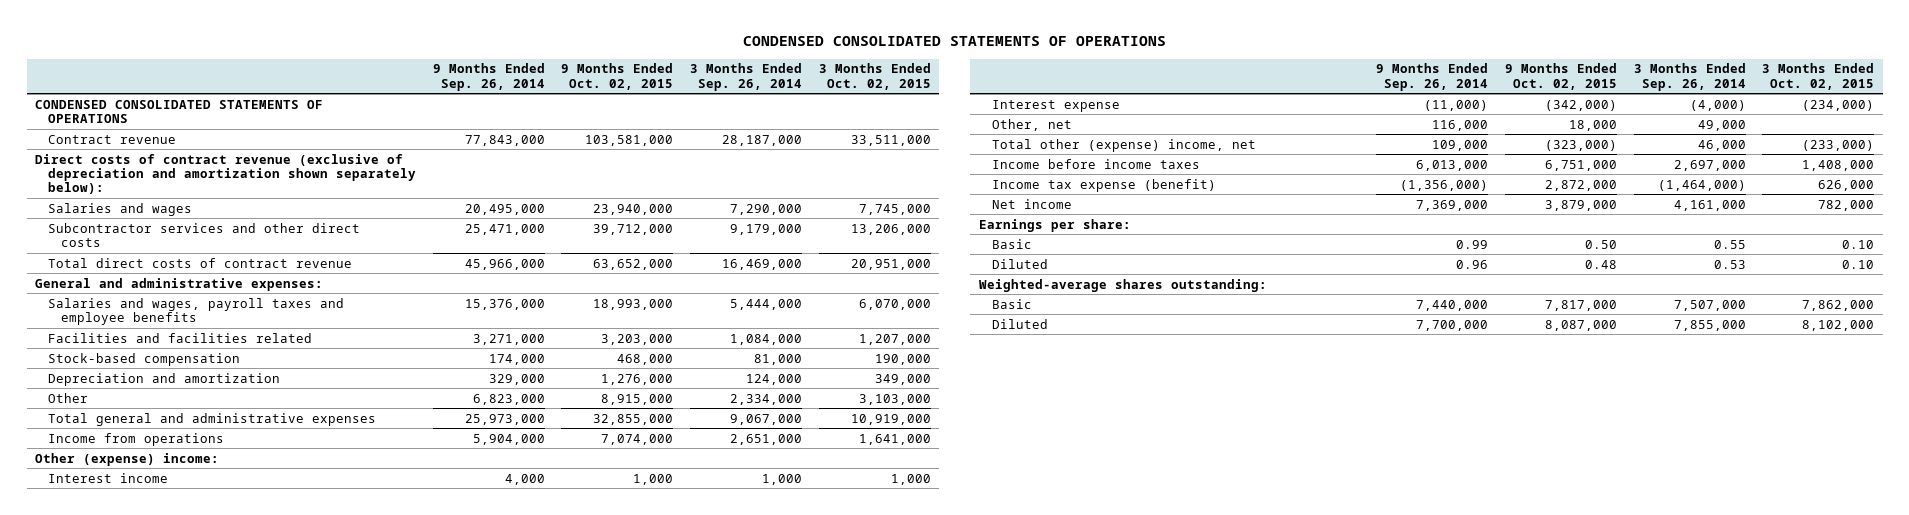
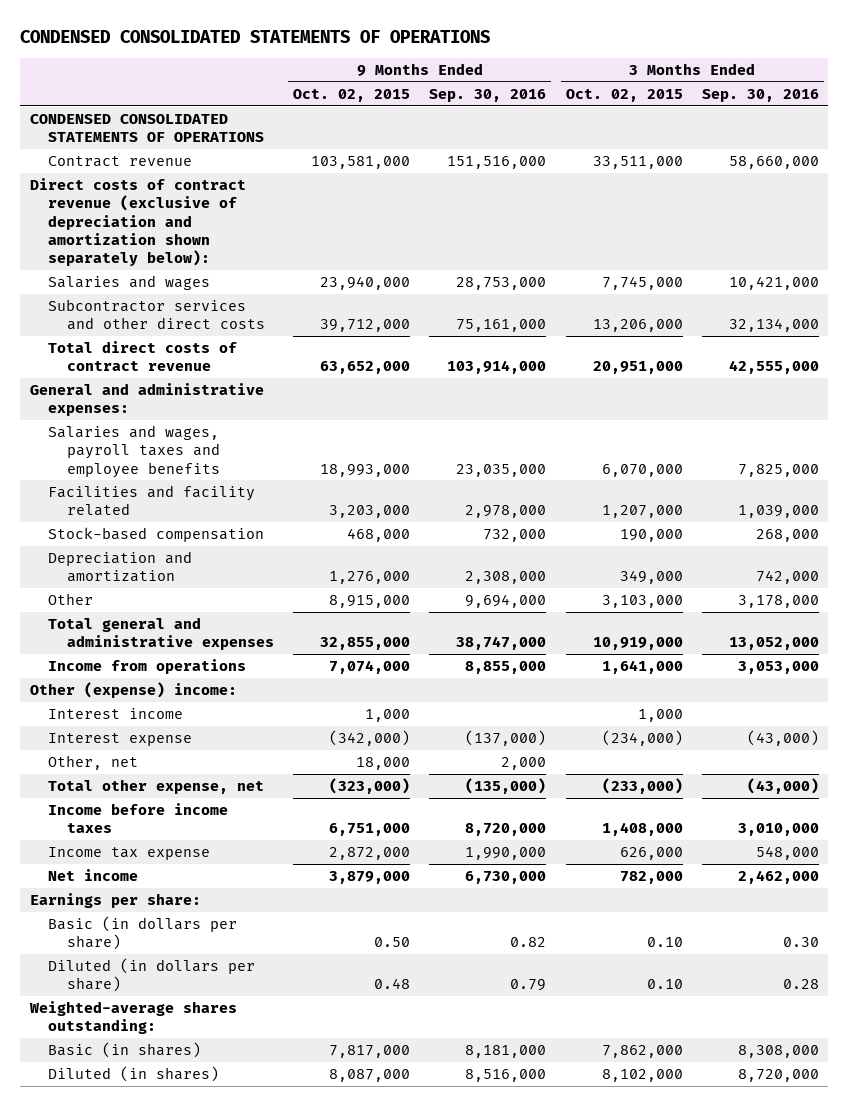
- | 9 Months Ended Sep. 26, 2014 | 9 Months Ended Oct. 02, 2015 | 3 Months Ended Sep. 26, 2014 | 3 Months Ended Oct. 02, 2015
+ | 9 Months Ended Oct. 02, 2015 | 9 Months Ended Sep. 30, 2016 | 3 Months Ended Oct. 02, 2015 | 3 Months Ended Sep. 30, 2016
- Facilities and facilities related | 3,271,000 | 3,203,000 | 1,084,000 | 1,207,000
+ Facilities and facility related | 3,203,000 | 2,978,000 | 1,207,000 | 1,039,000
- Total other (expense) income, net | 109,000 | (323,000) | 46,000 | (233,000)
+ Total other expense, net | (323,000) | (135,000) | (233,000) | (43,000)
- Income tax expense (benefit) | (1,356,000) | 2,872,000 | (1,464,000) | 626,000
+ Income tax expense | 2,872,000 | 1,990,000 | 626,000 | 548,000
- Basic | 0.99 | 0.50 | 0.55 | 0.10
- Diluted | 0.96 | 0.48 | 0.53 | 0.10
+ Basic (in dollars per share) | 0.50 | 0.82 | 0.10 | 0.30
+ Diluted (in dollars per share) | 0.48 | 0.79 | 0.10 | 0.28
- Basic | 7,440,000 | 7,817,000 | 7,507,000 | 7,862,000
- Diluted | 7,700,000 | 8,087,000 | 7,855,000 | 8,102,000
+ Basic (in shares) | 7,817,000 | 8,181,000 | 7,862,000 | 8,308,000
+ Diluted (in shares) | 8,087,000 | 8,516,000 | 8,102,000 | 8,720,000

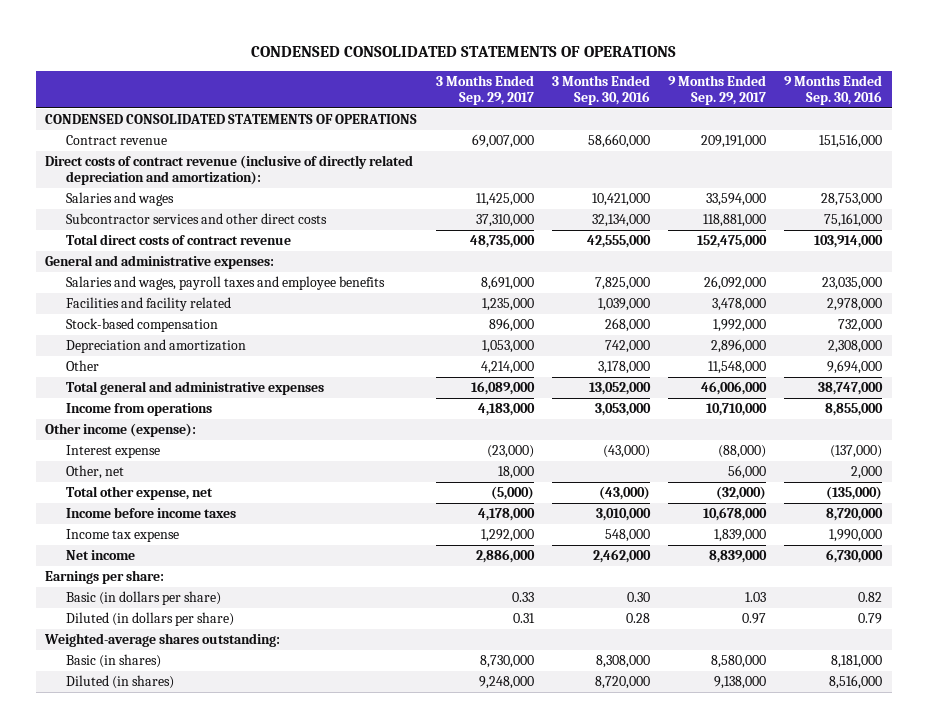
- | 9 Months Ended Oct. 02, 2015 | 9 Months Ended Sep. 30, 2016 | 3 Months Ended Oct. 02, 2015 | 3 Months Ended Sep. 30, 2016
+ | 3 Months Ended Sep. 29, 2017 | 3 Months Ended Sep. 30, 2016 | 9 Months Ended Sep. 29, 2017 | 9 Months Ended Sep. 30, 2016
- Direct costs of contract revenue (exclusive of depreciation and amortization shown separately below):
+ Direct costs of contract revenue (inclusive of directly related depreciation and amortization):
- Other (expense) income:
- Interest income | 1,000 | | 1,000 |
+ Other income (expense):

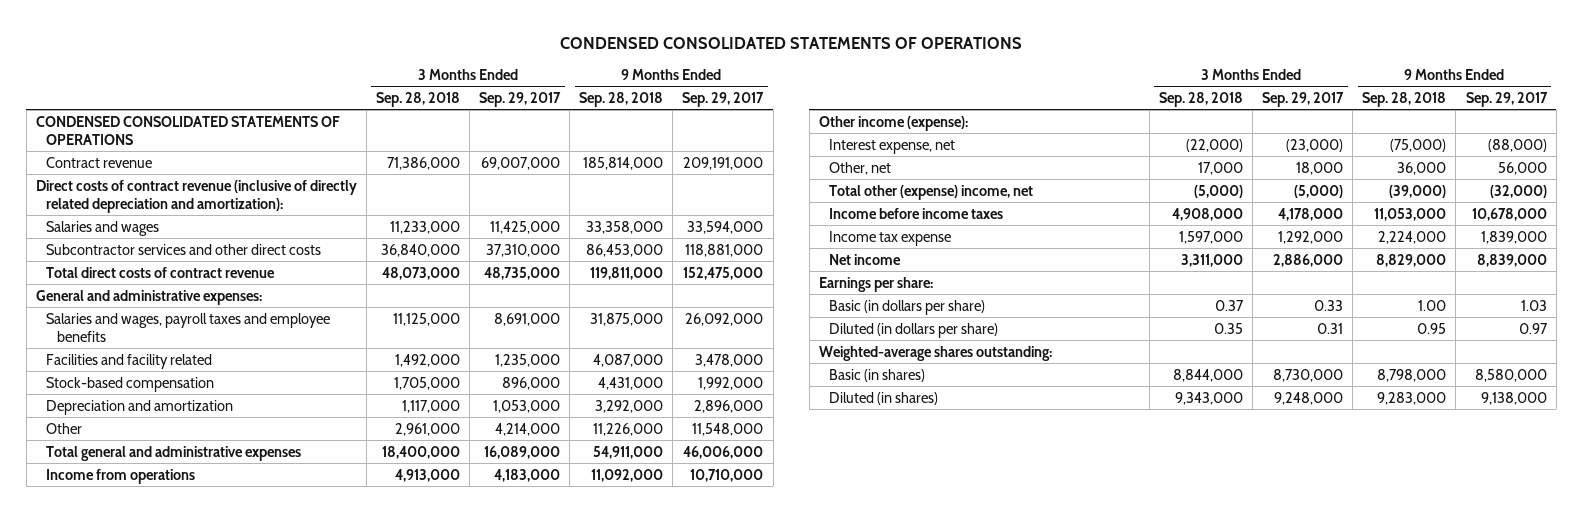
- | 3 Months Ended Sep. 29, 2017 | 3 Months Ended Sep. 30, 2016 | 9 Months Ended Sep. 29, 2017 | 9 Months Ended Sep. 30, 2016
+ | 3 Months Ended Sep. 28, 2018 | 3 Months Ended Sep. 29, 2017 | 9 Months Ended Sep. 28, 2018 | 9 Months Ended Sep. 29, 2017
- Interest expense | (23,000) | (43,000) | (88,000) | (137,000)
+ Interest expense, net | (22,000) | (23,000) | (75,000) | (88,000)
- Total other expense, net | (5,000) | (43,000) | (32,000) | (135,000)
+ Total other (expense) income, net | (5,000) | (5,000) | (39,000) | (32,000)

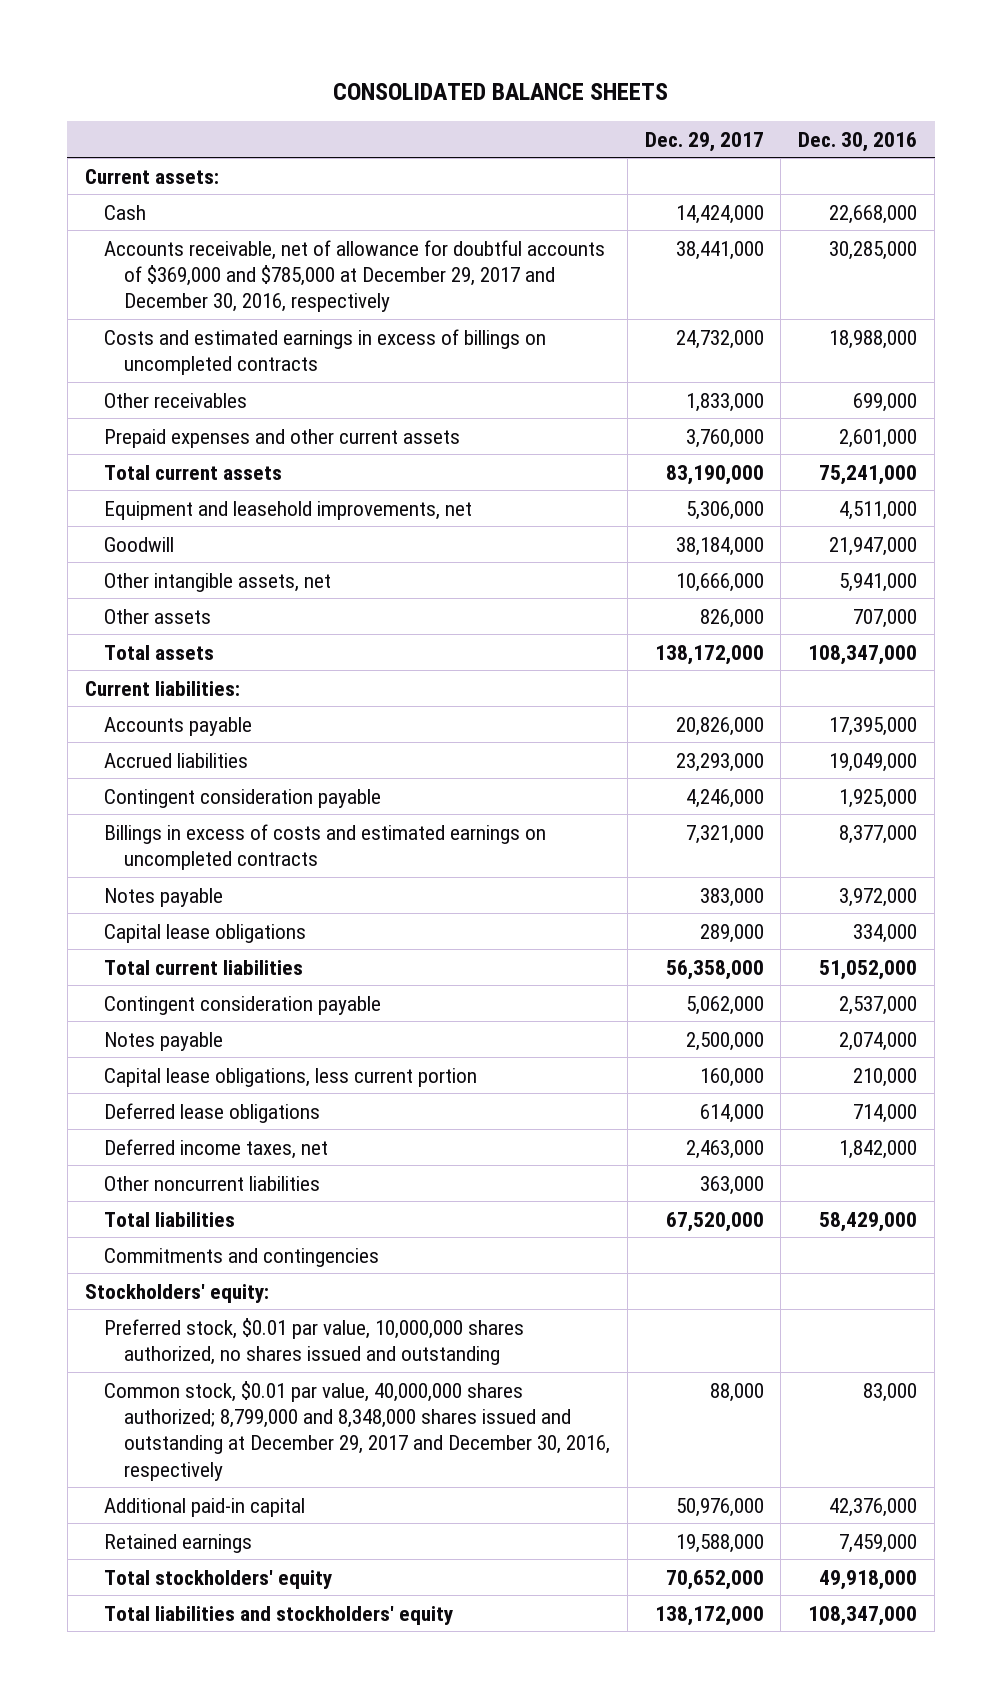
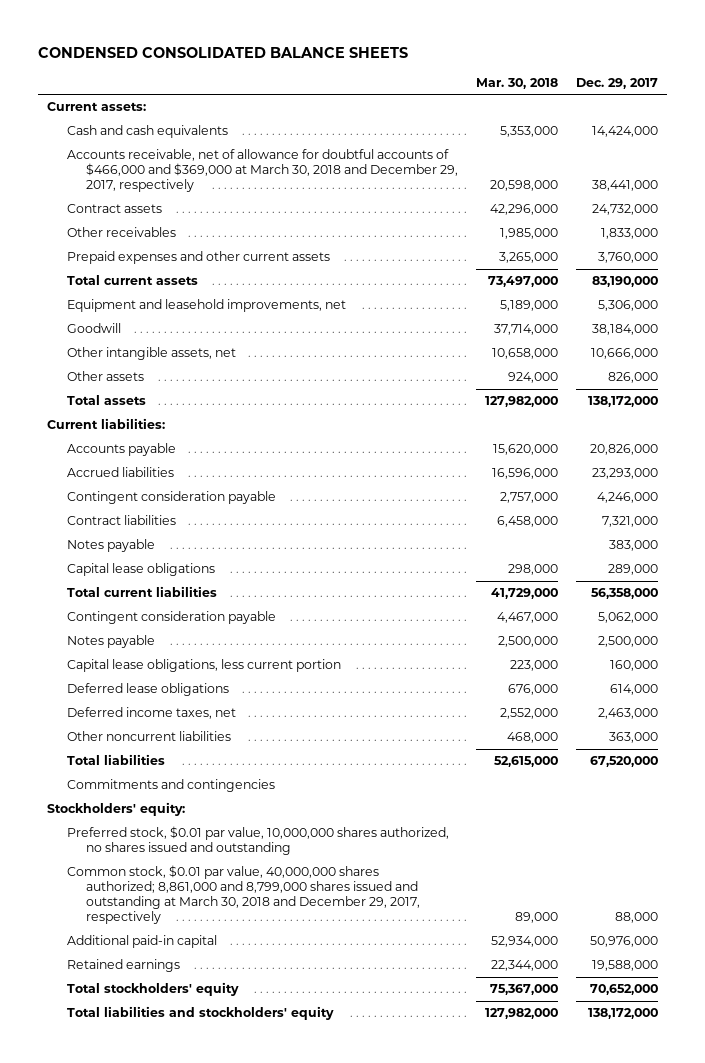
- CONSOLIDATED BALANCE SHEETS
+ CONDENSED CONSOLIDATED BALANCE SHEETS
- | Dec. 29, 2017 | Dec. 30, 2016
+ | Mar. 30, 2018 | Dec. 29, 2017
- Cash | 14,424,000 | 22,668,000
- Accounts receivable, net of allowance for doubtful accounts of $369,000 and $785,000 at December 29, 2017 and December 30, 2016, respectively | 38,441,000 | 30,285,000
- Costs and estimated earnings in excess of billings on uncompleted contracts | 24,732,000 | 18,988,000
+ Cash and cash equivalents | 5,353,000 | 14,424,000
+ Accounts receivable, net of allowance for doubtful accounts of $466,000 and $369,000 at March 30, 2018 and December 29, 2017, respectively | 20,598,000 | 38,441,000
+ Contract assets | 42,296,000 | 24,732,000
- Billings in excess of costs and estimated earnings on uncompleted contracts | 7,321,000 | 8,377,000
+ Contract liabilities | 6,458,000 | 7,321,000
- Common stock, $0.01 par value, 40,000,000 shares authorized; 8,799,000 and 8,348,000 shares issued and outstanding at December 29, 2017 and December 30, 2016, respectively | 88,000 | 83,000
+ Common stock, $0.01 par value, 40,000,000 shares authorized; 8,861,000 and 8,799,000 shares issued and outstanding at March 30, 2018 and December 29, 2017, respectively | 89,000 | 88,000

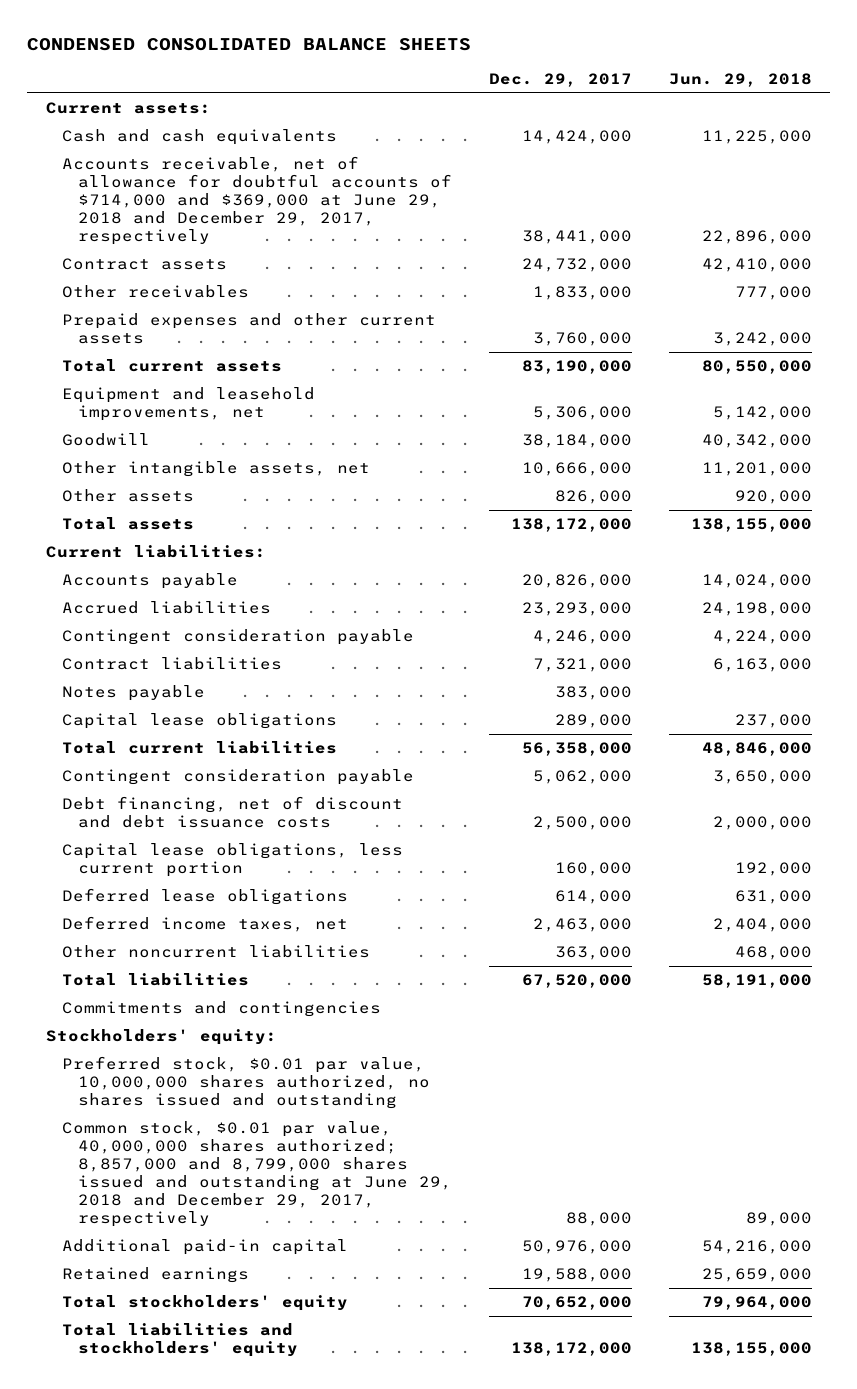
- | Mar. 30, 2018 | Dec. 29, 2017
+ | Dec. 29, 2017 | Jun. 29, 2018
- Accounts receivable, net of allowance for doubtful accounts of $466,000 and $369,000 at March 30, 2018 and December 29, 2017, respectively | 20,598,000 | 38,441,000
+ Accounts receivable, net of allowance for doubtful accounts of $714,000 and $369,000 at June 29, 2018 and December 29, 2017, respectively | 38,441,000 | 22,896,000
- Notes payable | 2,500,000 | 2,500,000
+ Debt financing, net of discount and debt issuance costs | 2,500,000 | 2,000,000
- Common stock, $0.01 par value, 40,000,000 shares authorized; 8,861,000 and 8,799,000 shares issued and outstanding at March 30, 2018 and December 29, 2017, respectively | 89,000 | 88,000
+ Common stock, $0.01 par value, 40,000,000 shares authorized; 8,857,000 and 8,799,000 shares issued and outstanding at June 29, 2018 and December 29, 2017, respectively | 88,000 | 89,000

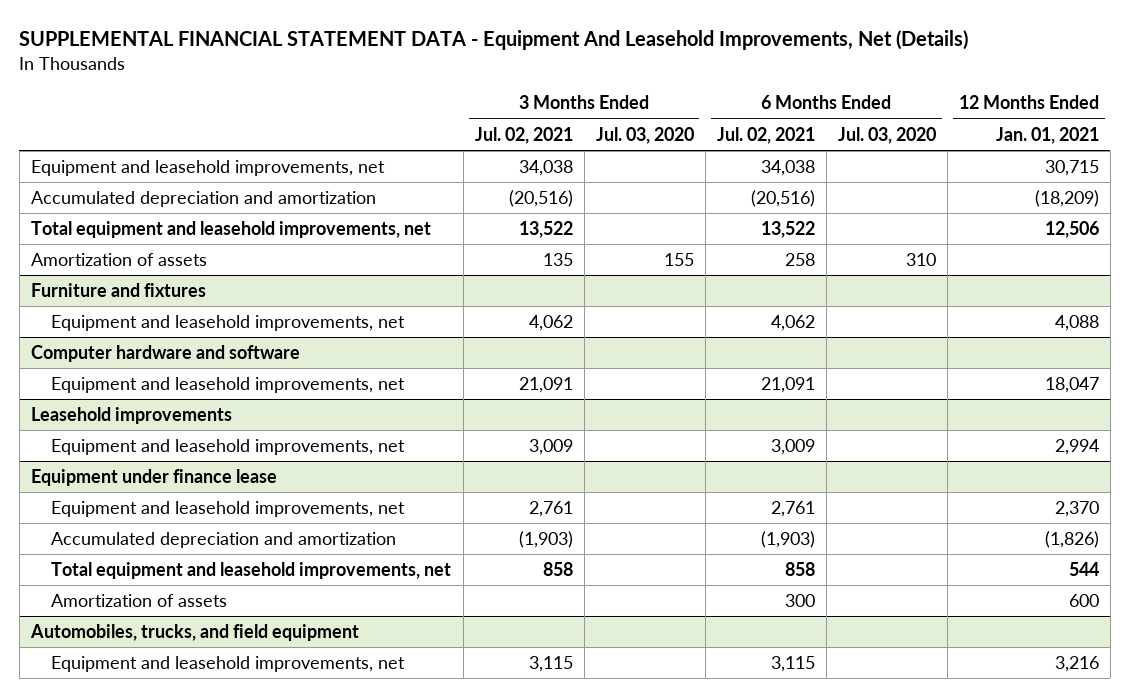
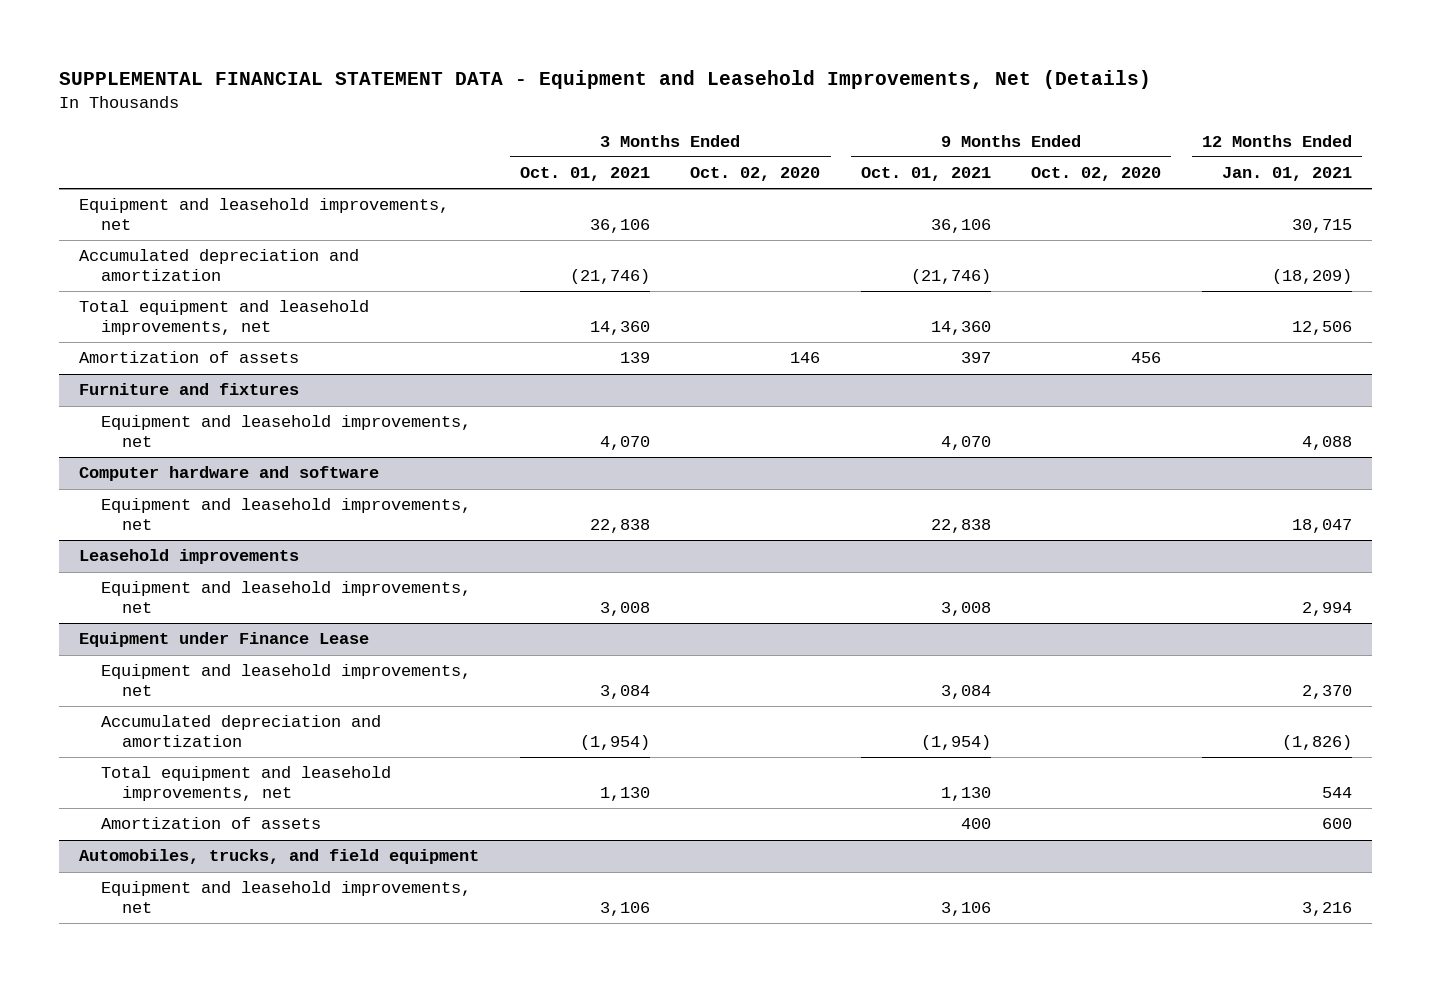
- SUPPLEMENTAL FINANCIAL STATEMENT DATA - Equipment And Leasehold Improvements, Net (Details)
+ SUPPLEMENTAL FINANCIAL STATEMENT DATA - Equipment and Leasehold Improvements, Net (Details)
- | 3 Months Ended Jul. 02, 2021 | 3 Months Ended Jul. 03, 2020 | 6 Months Ended Jul. 02, 2021 | 6 Months Ended Jul. 03, 2020 | 12 Months Ended Jan. 01, 2021
+ | 3 Months Ended Oct. 01, 2021 | 3 Months Ended Oct. 02, 2020 | 9 Months Ended Oct. 01, 2021 | 9 Months Ended Oct. 02, 2020 | 12 Months Ended Jan. 01, 2021
- Equipment under finance lease
+ Equipment under Finance Lease

